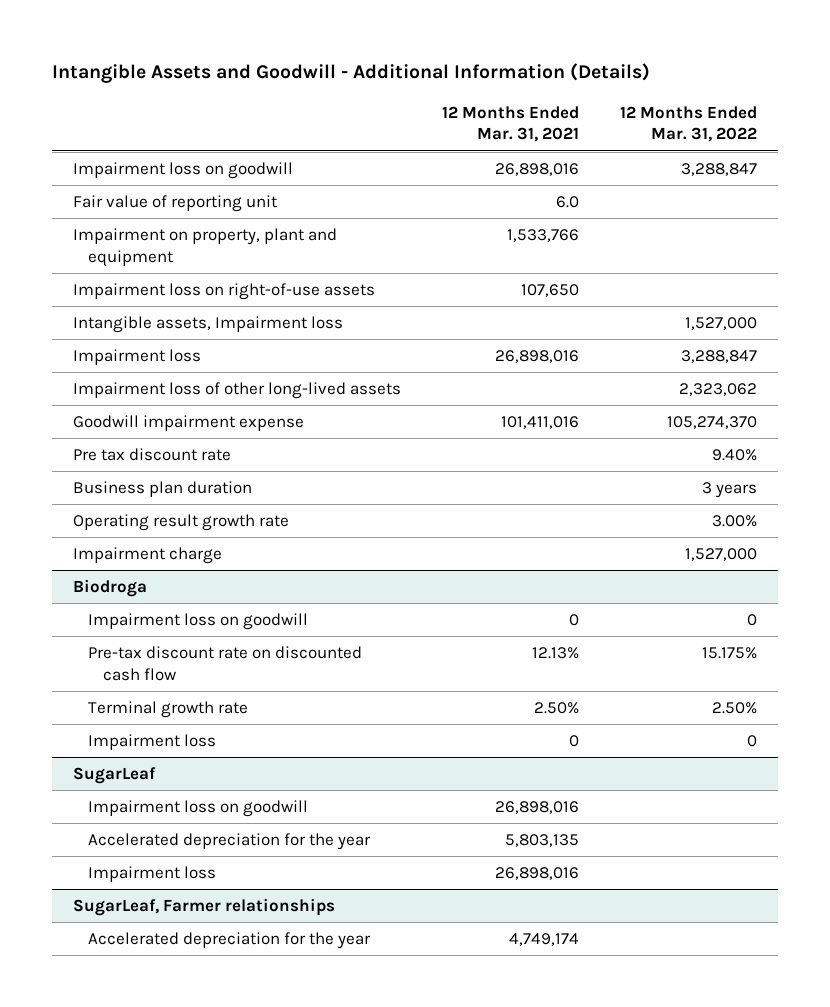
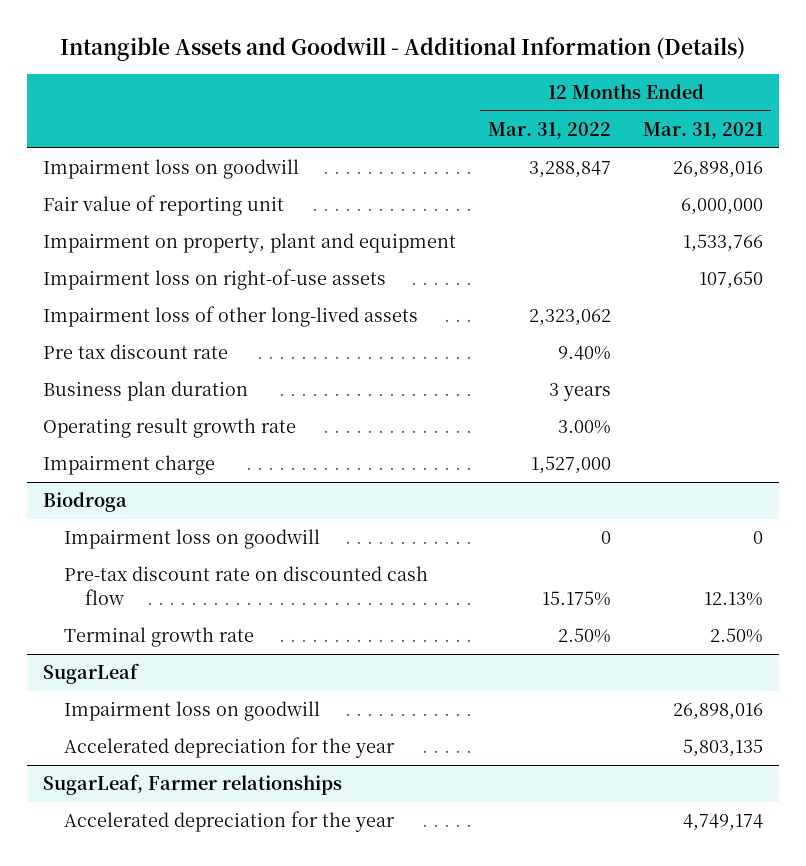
- | 12 Months Ended Mar. 31, 2021 | 12 Months Ended Mar. 31, 2022
+ | 12 Months Ended Mar. 31, 2022 | 12 Months Ended Mar. 31, 2021
- Fair value of reporting unit | 6.0 |
+ Fair value of reporting unit | | 6,000,000
- Intangible assets, Impairment loss | | 1,527,000
- Impairment loss | 26,898,016 | 3,288,847
- Goodwill impairment expense | 101,411,016 | 105,274,370
@ Biodroga
- Impairment loss | 0 | 0
@ SugarLeaf
- Impairment loss | 26,898,016 |

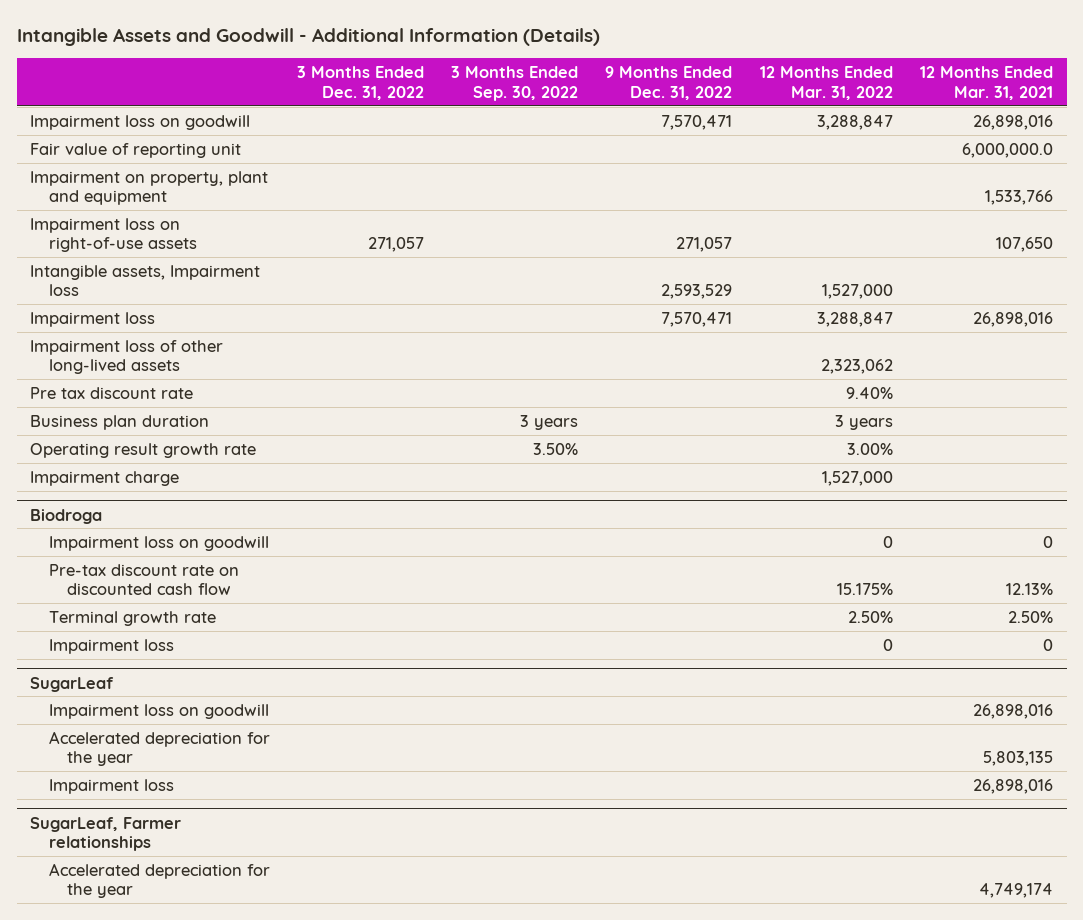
- | 12 Months Ended Mar. 31, 2022 | 12 Months Ended Mar. 31, 2021
+ | 3 Months Ended Dec. 31, 2022 | 3 Months Ended Sep. 30, 2022 | 9 Months Ended Dec. 31, 2022 | 12 Months Ended Mar. 31, 2022 | 12 Months Ended Mar. 31, 2021
- Fair value of reporting unit | | 6,000,000
+ Fair value of reporting unit | | | | | 6,000,000.0
+ Intangible assets, Impairment loss | | | 2,593,529 | 1,527,000 |
+ Impairment loss | | | 7,570,471 | 3,288,847 | 26,898,016
@ Biodroga
+ Impairment loss | | | | 0 | 0
@ SugarLeaf
+ Impairment loss | | | | | 26,898,016

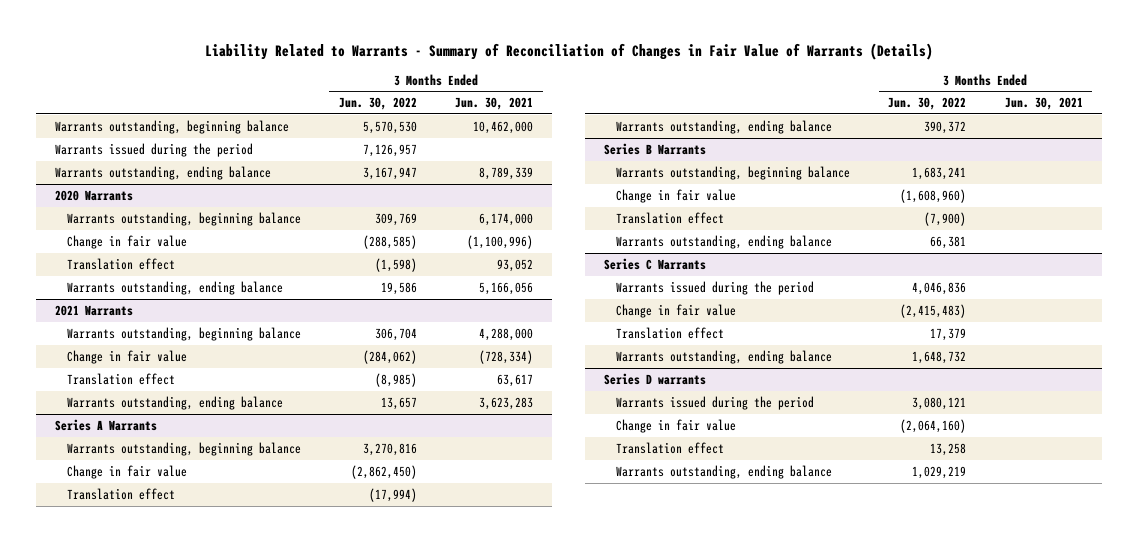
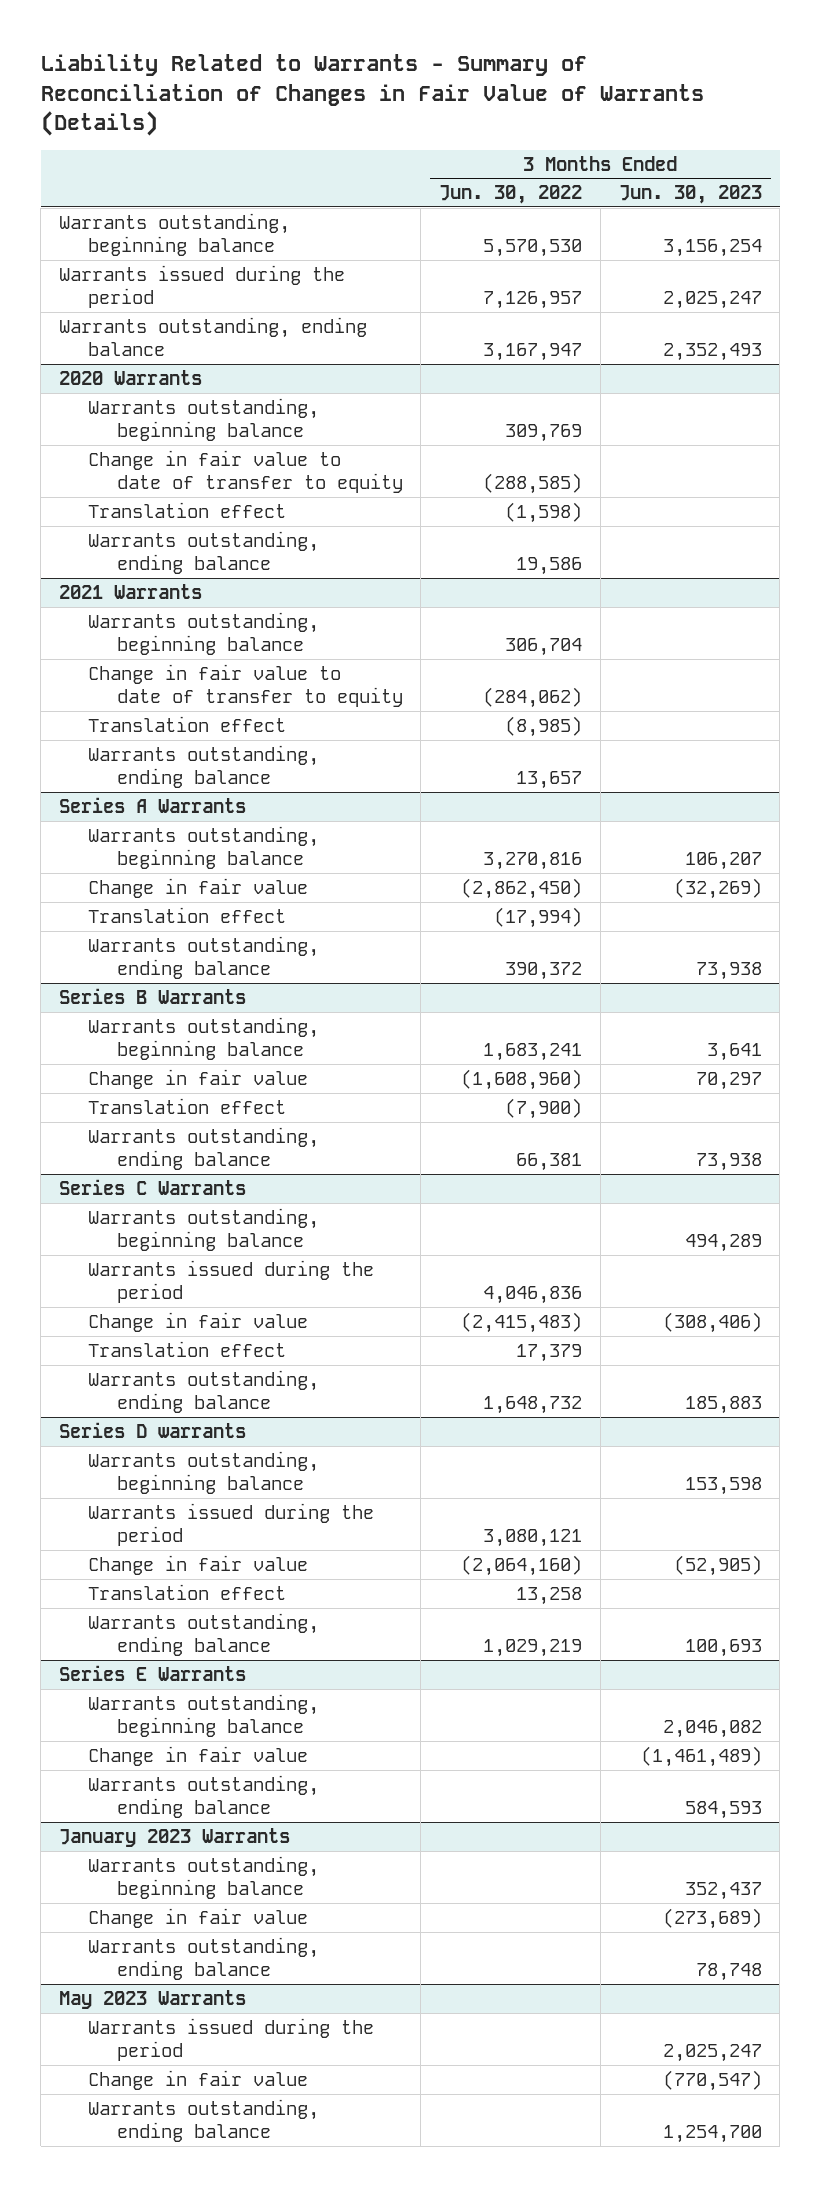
- | 3 Months Ended Jun. 30, 2022 | 3 Months Ended Jun. 30, 2021
+ | 3 Months Ended Jun. 30, 2022 | 3 Months Ended Jun. 30, 2023
@ 2020 Warrants
- Change in fair value | (288,585) | (1,100,996)
+ Change in fair value to date of transfer to equity | (288,585) |
@ 2021 Warrants
- Change in fair value | (284,062) | (728,334)
+ Change in fair value to date of transfer to equity | (284,062) |
@ Series C Warrants
+ Warrants outstanding, beginning balance | | 494,289
@ Series D warrants
+ Warrants outstanding, beginning balance | | 153,598
+ Series E Warrants
+ Warrants outstanding, beginning balance | | 2,046,082
+ Change in fair value | | (1,461,489)
+ Warrants outstanding, ending balance | | 584,593
+ January 2023 Warrants
+ Warrants outstanding, beginning balance | | 352,437
+ Change in fair value | | (273,689)
+ Warrants outstanding, ending balance | | 78,748
+ May 2023 Warrants
+ Warrants issued during the period | | 2,025,247
+ Change in fair value | | (770,547)
+ Warrants outstanding, ending balance | | 1,254,700

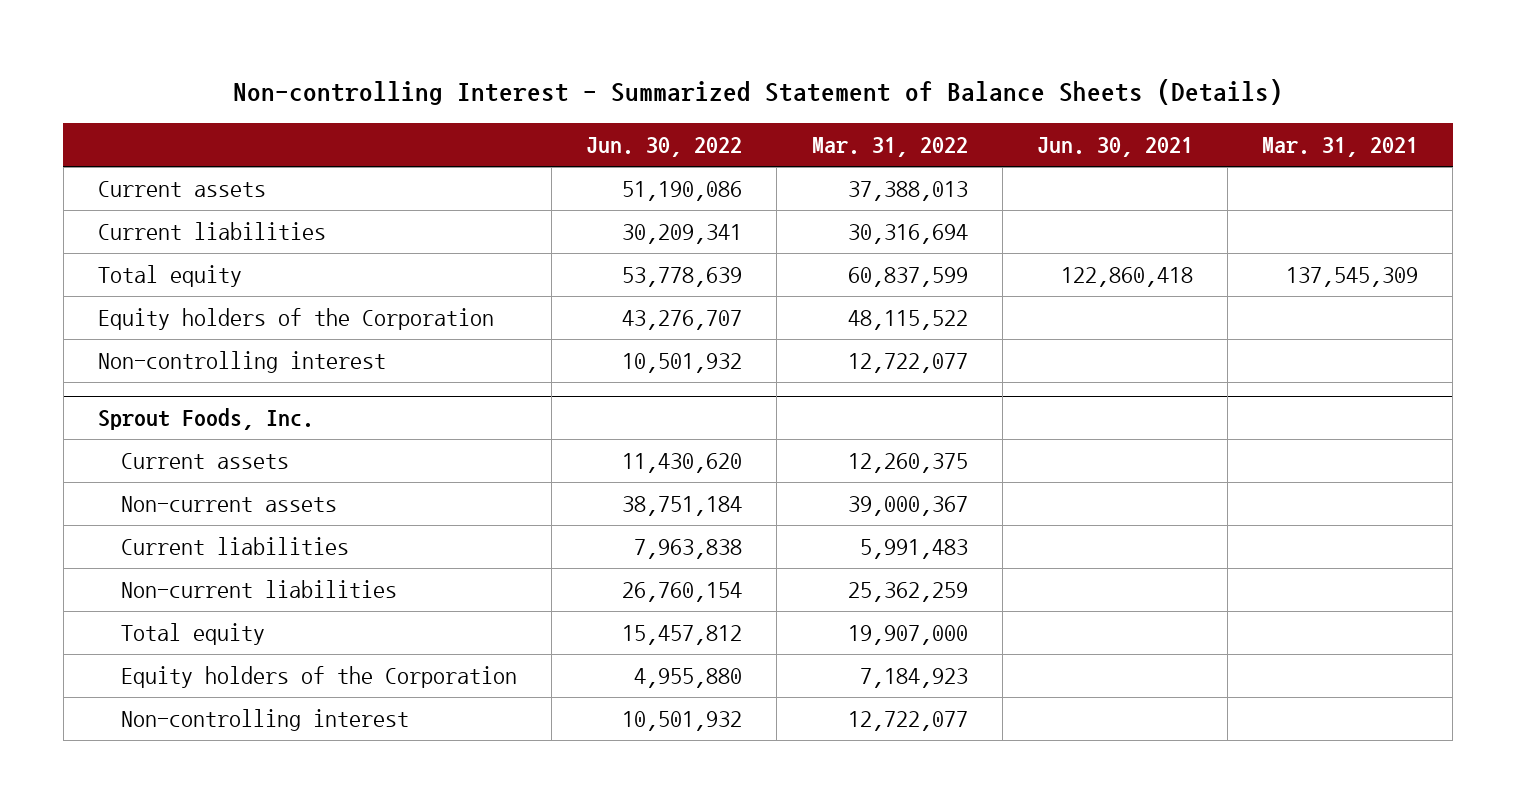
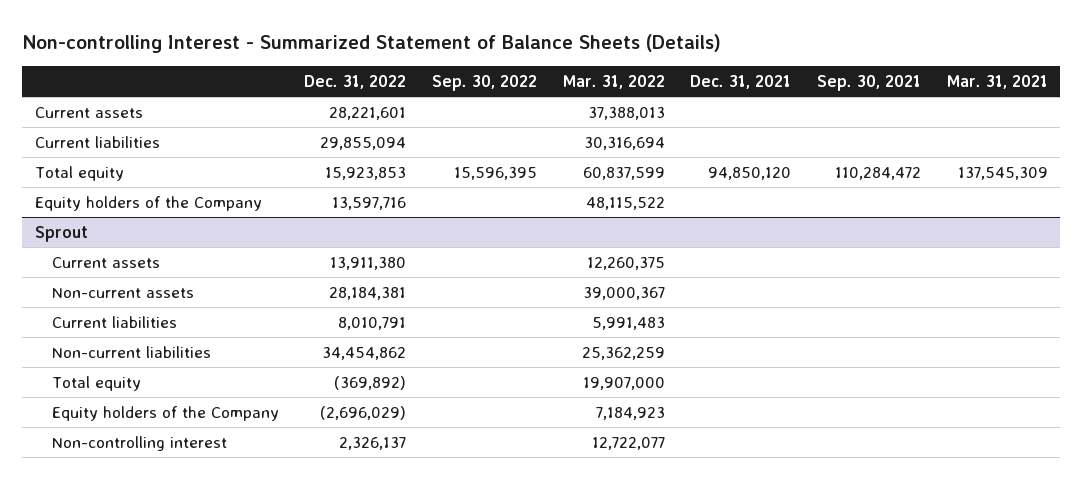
- | Jun. 30, 2022 | Mar. 31, 2022 | Jun. 30, 2021 | Mar. 31, 2021
+ | Dec. 31, 2022 | Sep. 30, 2022 | Mar. 31, 2022 | Dec. 31, 2021 | Sep. 30, 2021 | Mar. 31, 2021
- Equity holders of the Corporation | 43,276,707 | 48,115,522 | |
- Non-controlling interest | 10,501,932 | 12,722,077 | |
- Sprout Foods, Inc.
+ Equity holders of the Company | 13,597,716 | | 48,115,522 | | |
+ Sprout
- Equity holders of the Corporation | 4,955,880 | 7,184,923 | |
+ Equity holders of the Company | (2,696,029) | | 7,184,923 | | |

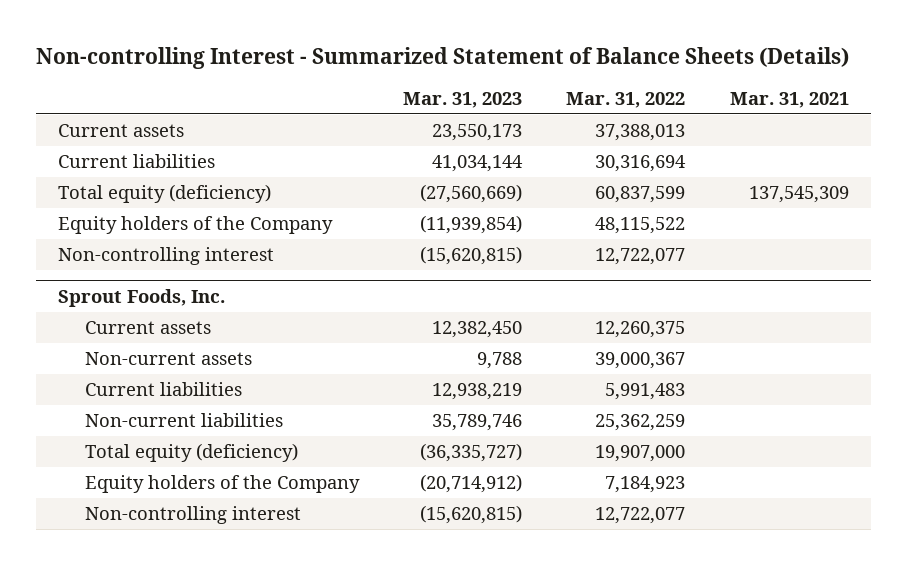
- | Dec. 31, 2022 | Sep. 30, 2022 | Mar. 31, 2022 | Dec. 31, 2021 | Sep. 30, 2021 | Mar. 31, 2021
+ | Mar. 31, 2023 | Mar. 31, 2022 | Mar. 31, 2021
- Total equity | 15,923,853 | 15,596,395 | 60,837,599 | 94,850,120 | 110,284,472 | 137,545,309
+ Total equity (deficiency) | (27,560,669) | 60,837,599 | 137,545,309
- Sprout
+ Non-controlling interest | (15,620,815) | 12,722,077 |
+ Sprout Foods, Inc.
- Total equity | (369,892) | | 19,907,000 | | |
+ Total equity (deficiency) | (36,335,727) | 19,907,000 |

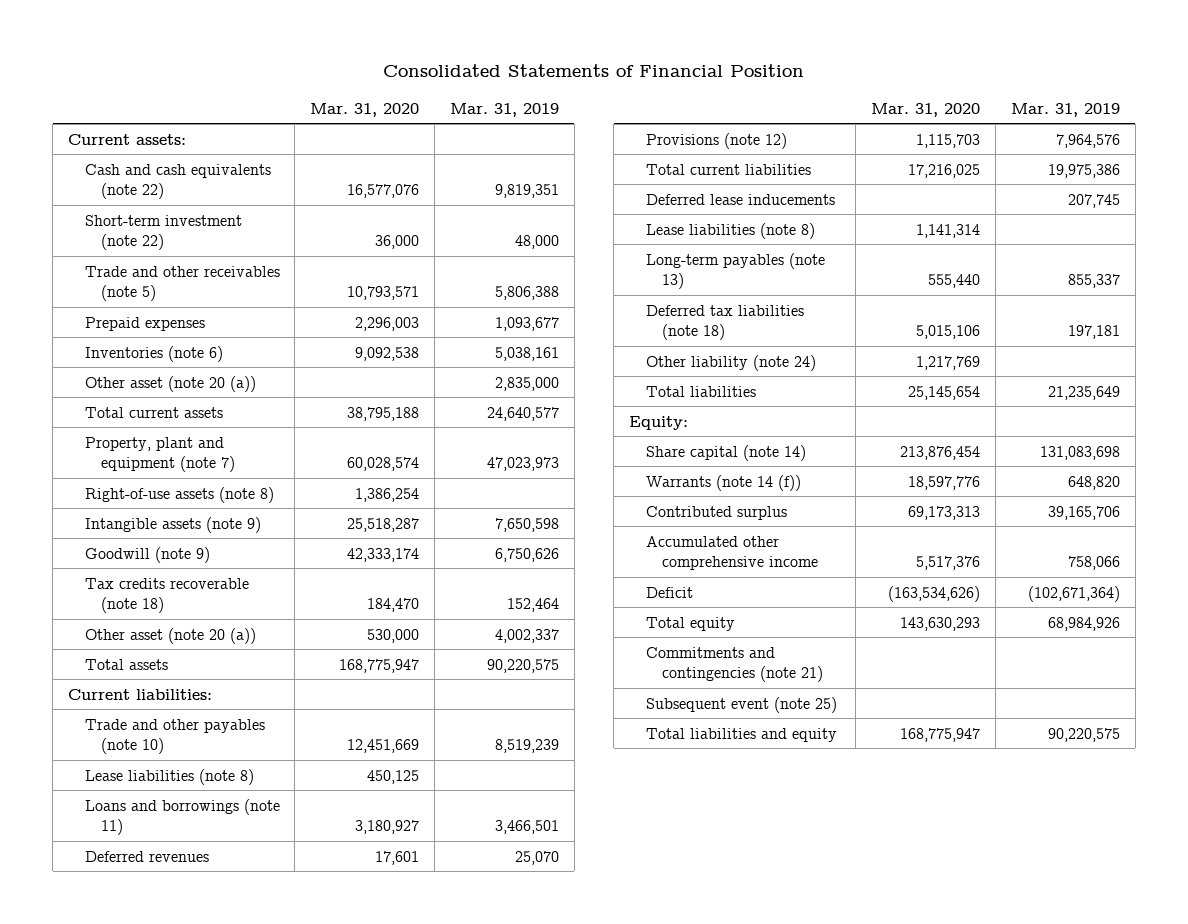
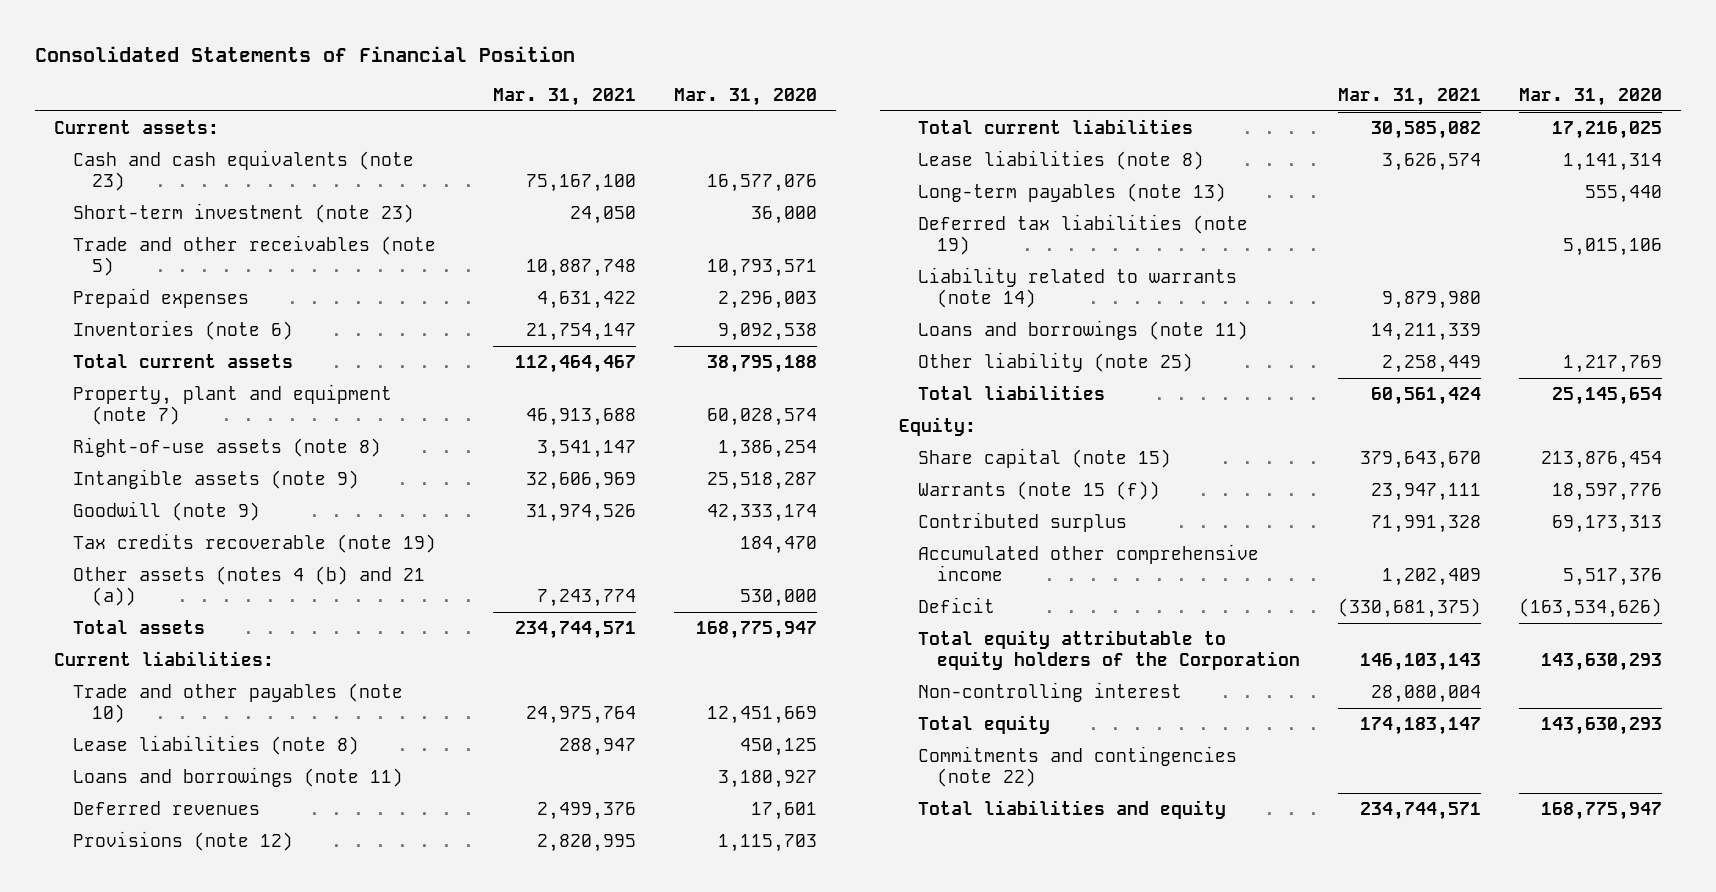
- | Mar. 31, 2020 | Mar. 31, 2019
+ | Mar. 31, 2021 | Mar. 31, 2020
- Cash and cash equivalents (note 22) | 16,577,076 | 9,819,351
- Short-term investment (note 22) | 36,000 | 48,000
+ Cash and cash equivalents (note 23) | 75,167,100 | 16,577,076
+ Short-term investment (note 23) | 24,050 | 36,000
- Other asset (note 20 (a)) | | 2,835,000
- Tax credits recoverable (note 18) | 184,470 | 152,464
- Other asset (note 20 (a)) | 530,000 | 4,002,337
+ Tax credits recoverable (note 19) | | 184,470
+ Other assets (notes 4 (b) and 21 (a)) | 7,243,774 | 530,000
- Deferred lease inducements | | 207,745
- Deferred tax liabilities (note 18) | 5,015,106 | 197,181
- Other liability (note 24) | 1,217,769 |
+ Deferred tax liabilities (note 19) | | 5,015,106
+ Liability related to warrants (note 14) | 9,879,980 |
+ Loans and borrowings (note 11) | 14,211,339 |
+ Other liability (note 25) | 2,258,449 | 1,217,769
- Share capital (note 14) | 213,876,454 | 131,083,698
- Warrants (note 14 (f)) | 18,597,776 | 648,820
+ Share capital (note 15) | 379,643,670 | 213,876,454
+ Warrants (note 15 (f)) | 23,947,111 | 18,597,776
+ Total equity attributable to equity holders of the Corporation | 146,103,143 | 143,630,293
+ Non-controlling interest | 28,080,004 |
- Commitments and contingencies (note 21)
- Subsequent event (note 25)
+ Commitments and contingencies (note 22)

